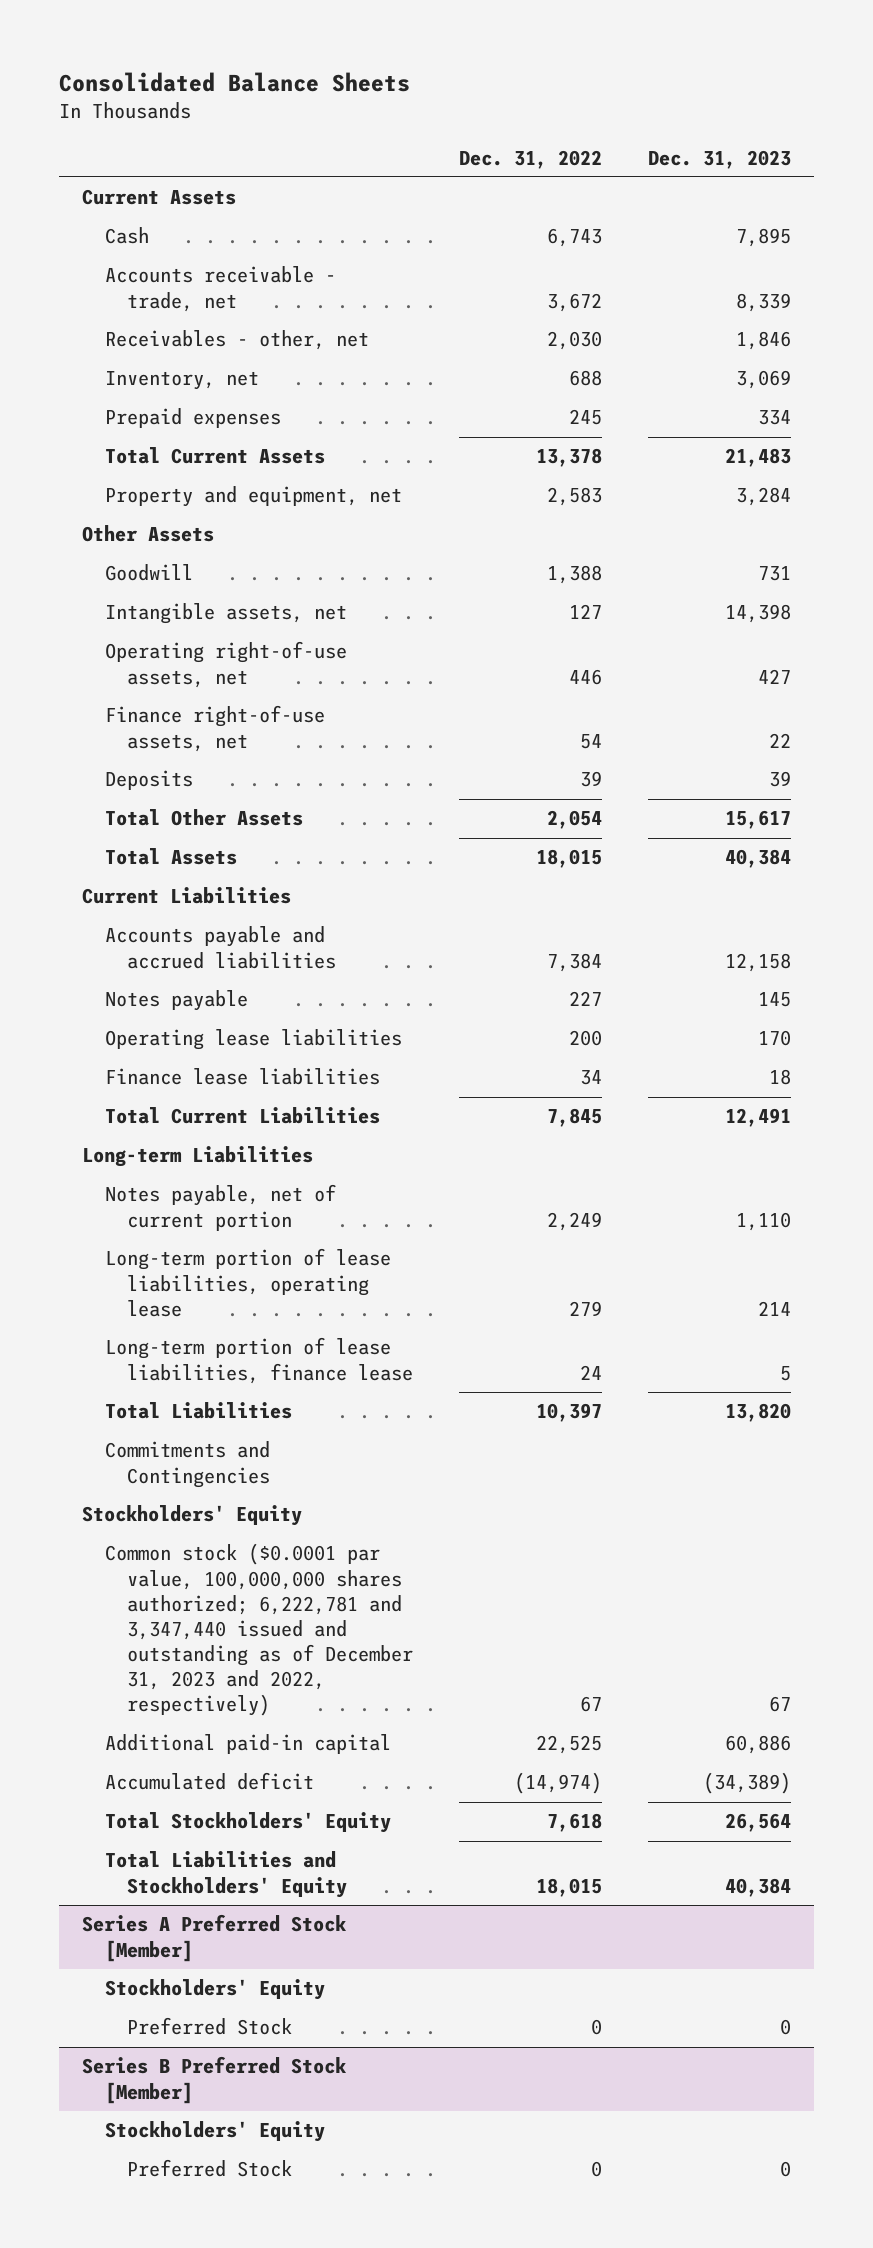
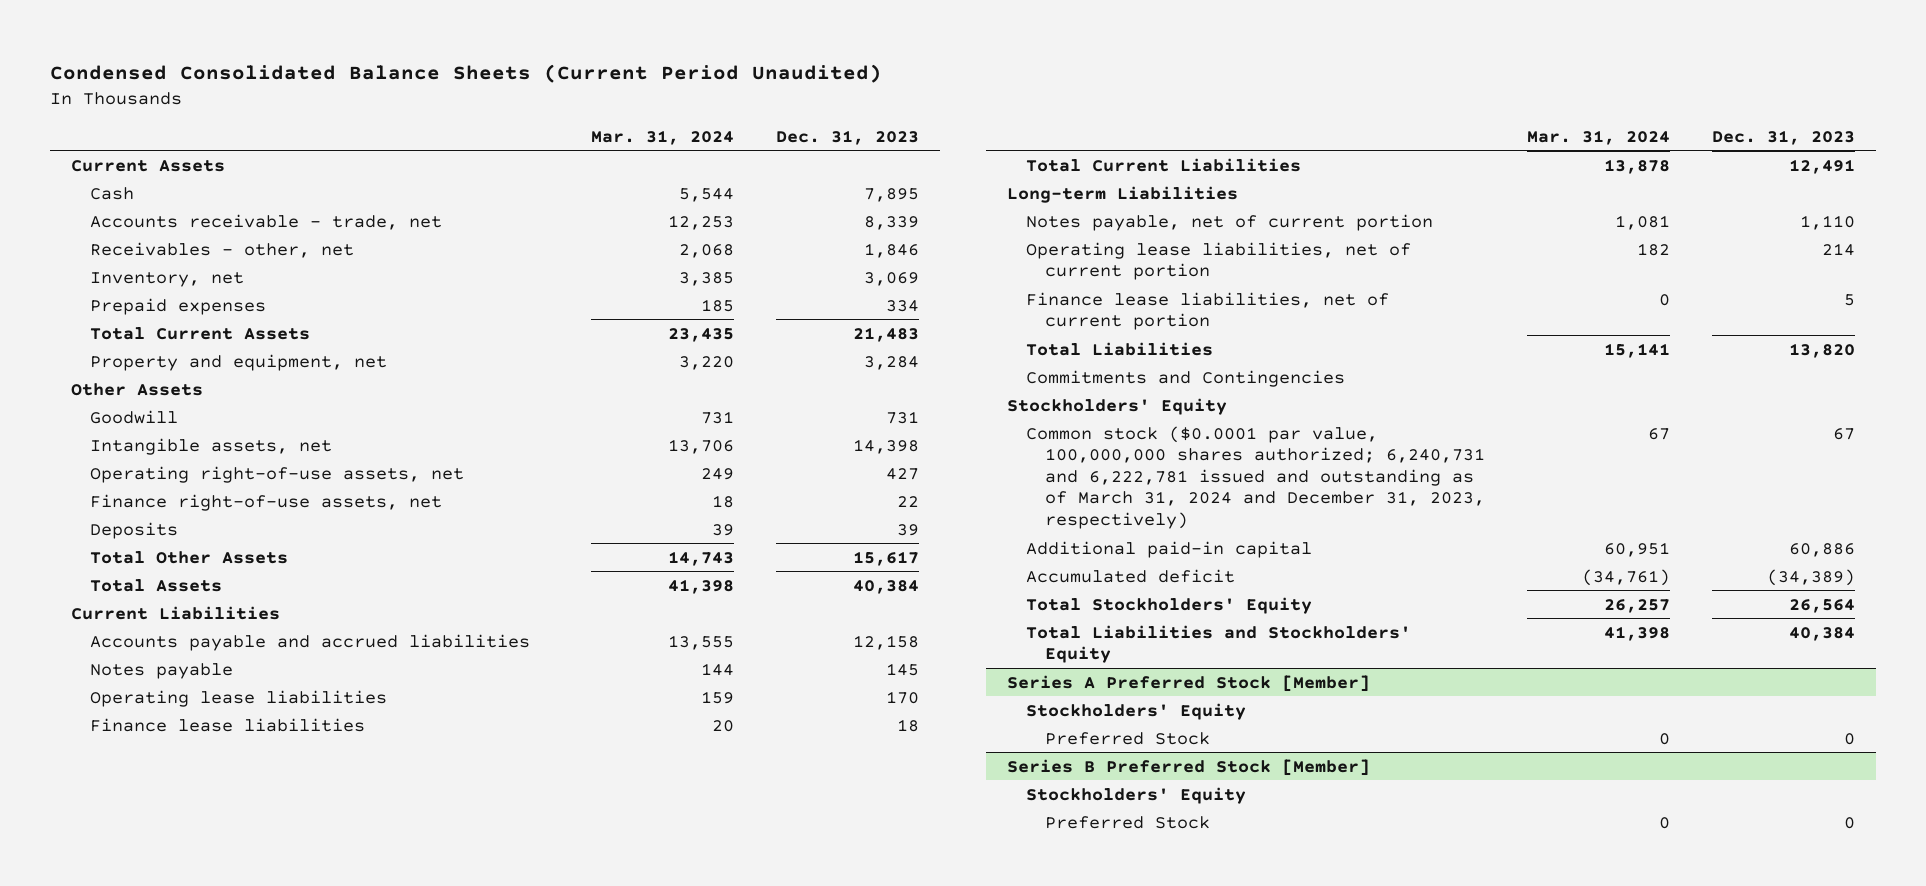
- Consolidated Balance Sheets
+ Condensed Consolidated Balance Sheets (Current Period Unaudited)
- | Dec. 31, 2022 | Dec. 31, 2023
+ | Mar. 31, 2024 | Dec. 31, 2023
- Long-term portion of lease liabilities, operating lease | 279 | 214
- Long-term portion of lease liabilities, finance lease | 24 | 5
+ Operating lease liabilities, net of current portion | 182 | 214
+ Finance lease liabilities, net of current portion | 0 | 5
- Common stock ($0.0001 par value, 100,000,000 shares authorized; 6,222,781 and 3,347,440 issued and outstanding as of December 31, 2023 and 2022, respectively) | 67 | 67
+ Common stock ($0.0001 par value, 100,000,000 shares authorized; 6,240,731 and 6,222,781 issued and outstanding as of March 31, 2024 and December 31, 2023, respectively) | 67 | 67

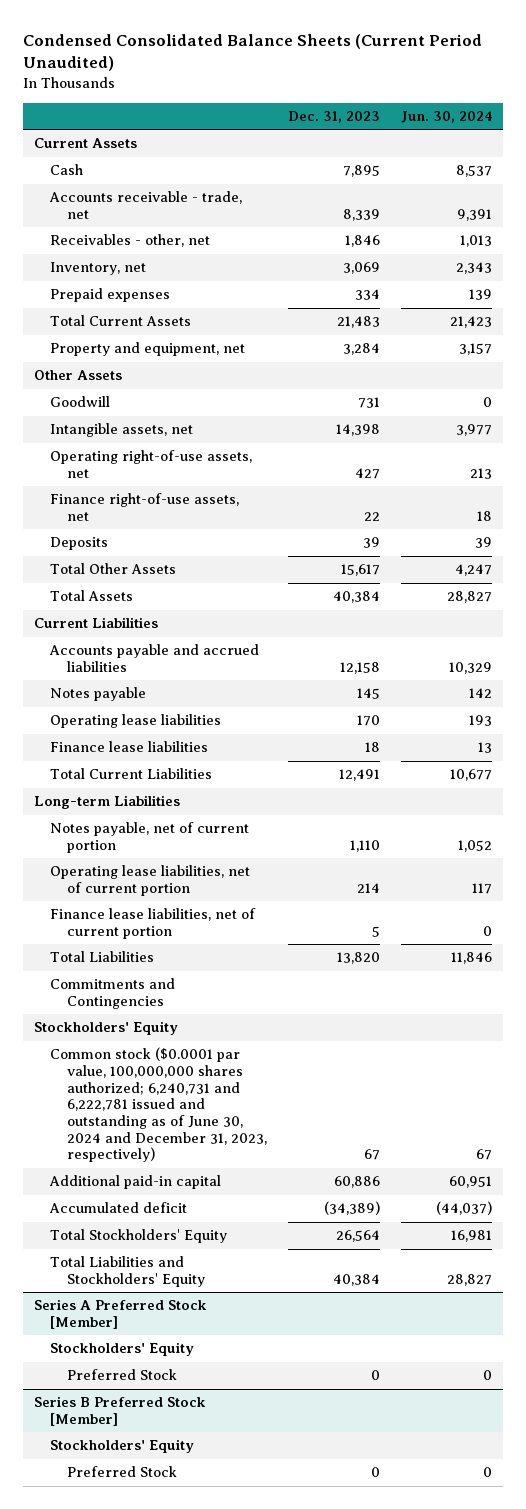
- | Mar. 31, 2024 | Dec. 31, 2023
+ | Dec. 31, 2023 | Jun. 30, 2024
- Common stock ($0.0001 par value, 100,000,000 shares authorized; 6,240,731 and 6,222,781 issued and outstanding as of March 31, 2024 and December 31, 2023, respectively) | 67 | 67
+ Common stock ($0.0001 par value, 100,000,000 shares authorized; 6,240,731 and 6,222,781 issued and outstanding as of June 30, 2024 and December 31, 2023, respectively) | 67 | 67

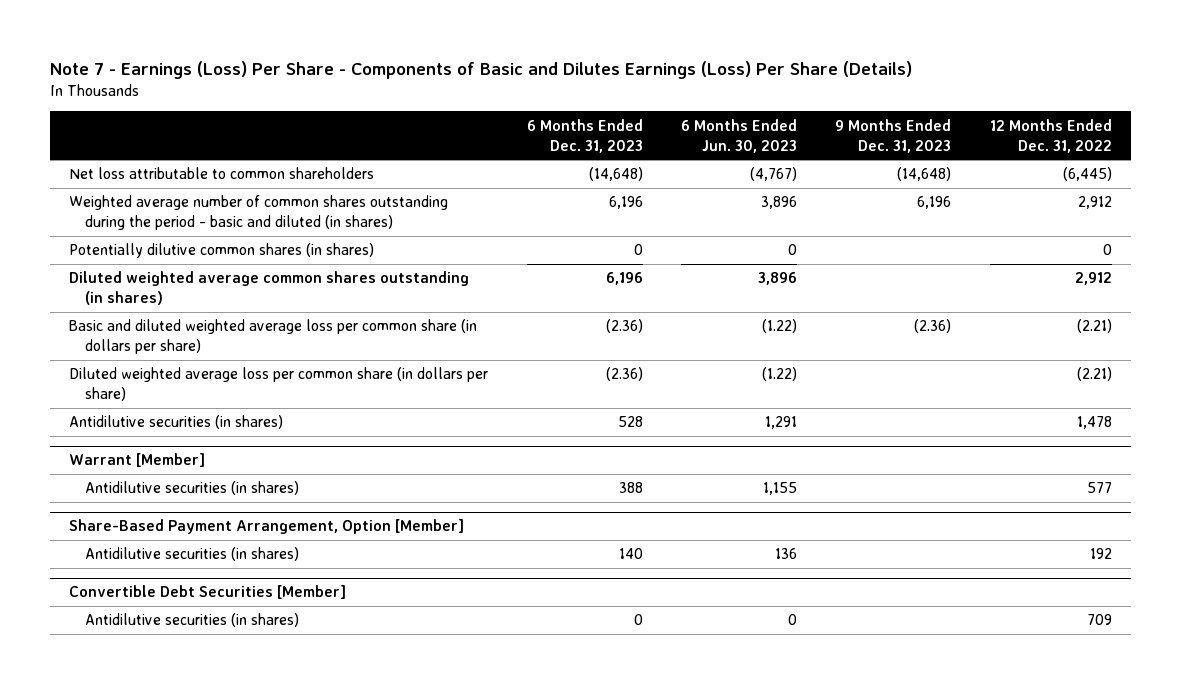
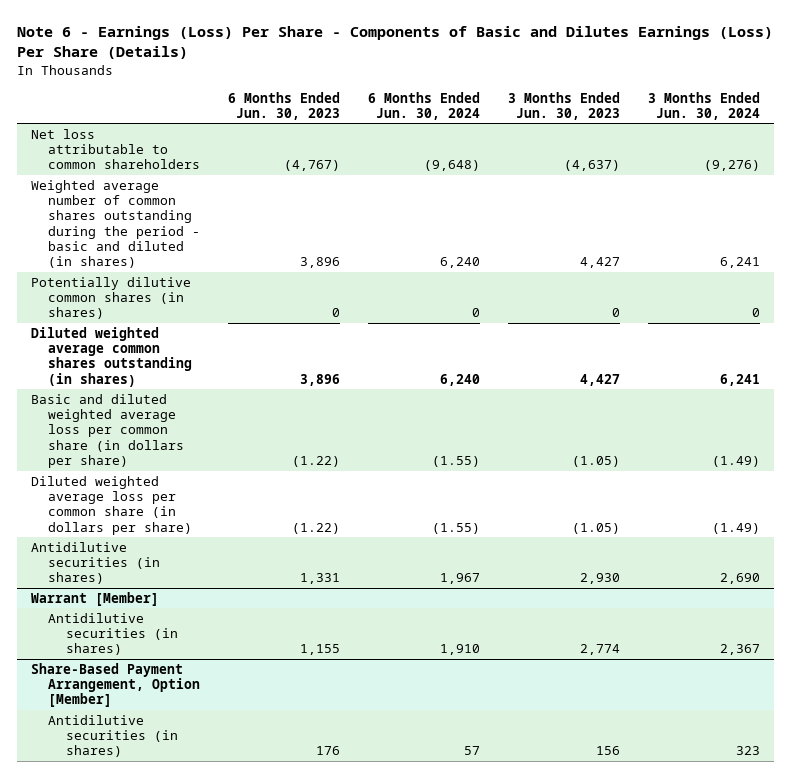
- Note 7 - Earnings (Loss) Per Share - Components of Basic and Dilutes Earnings (Loss) Per Share (Details)
+ Note 6 - Earnings (Loss) Per Share - Components of Basic and Dilutes Earnings (Loss) Per Share (Details)
- | 6 Months Ended Dec. 31, 2023 | 6 Months Ended Jun. 30, 2023 | 9 Months Ended Dec. 31, 2023 | 12 Months Ended Dec. 31, 2022
+ | 6 Months Ended Jun. 30, 2023 | 6 Months Ended Jun. 30, 2024 | 3 Months Ended Jun. 30, 2023 | 3 Months Ended Jun. 30, 2024
- Antidilutive securities (in shares) | 528 | 1,291 | | 1,478
+ Antidilutive securities (in shares) | 1,331 | 1,967 | 2,930 | 2,690
@ Share-Based Payment Arrangement, Option [Member]
- Antidilutive securities (in shares) | 140 | 136 | | 192
- Convertible Debt Securities [Member]
- Antidilutive securities (in shares) | 0 | 0 | | 709
@ Share-Based Payment Arrangement, Option [Member]
+ Antidilutive securities (in shares) | 176 | 57 | 156 | 323

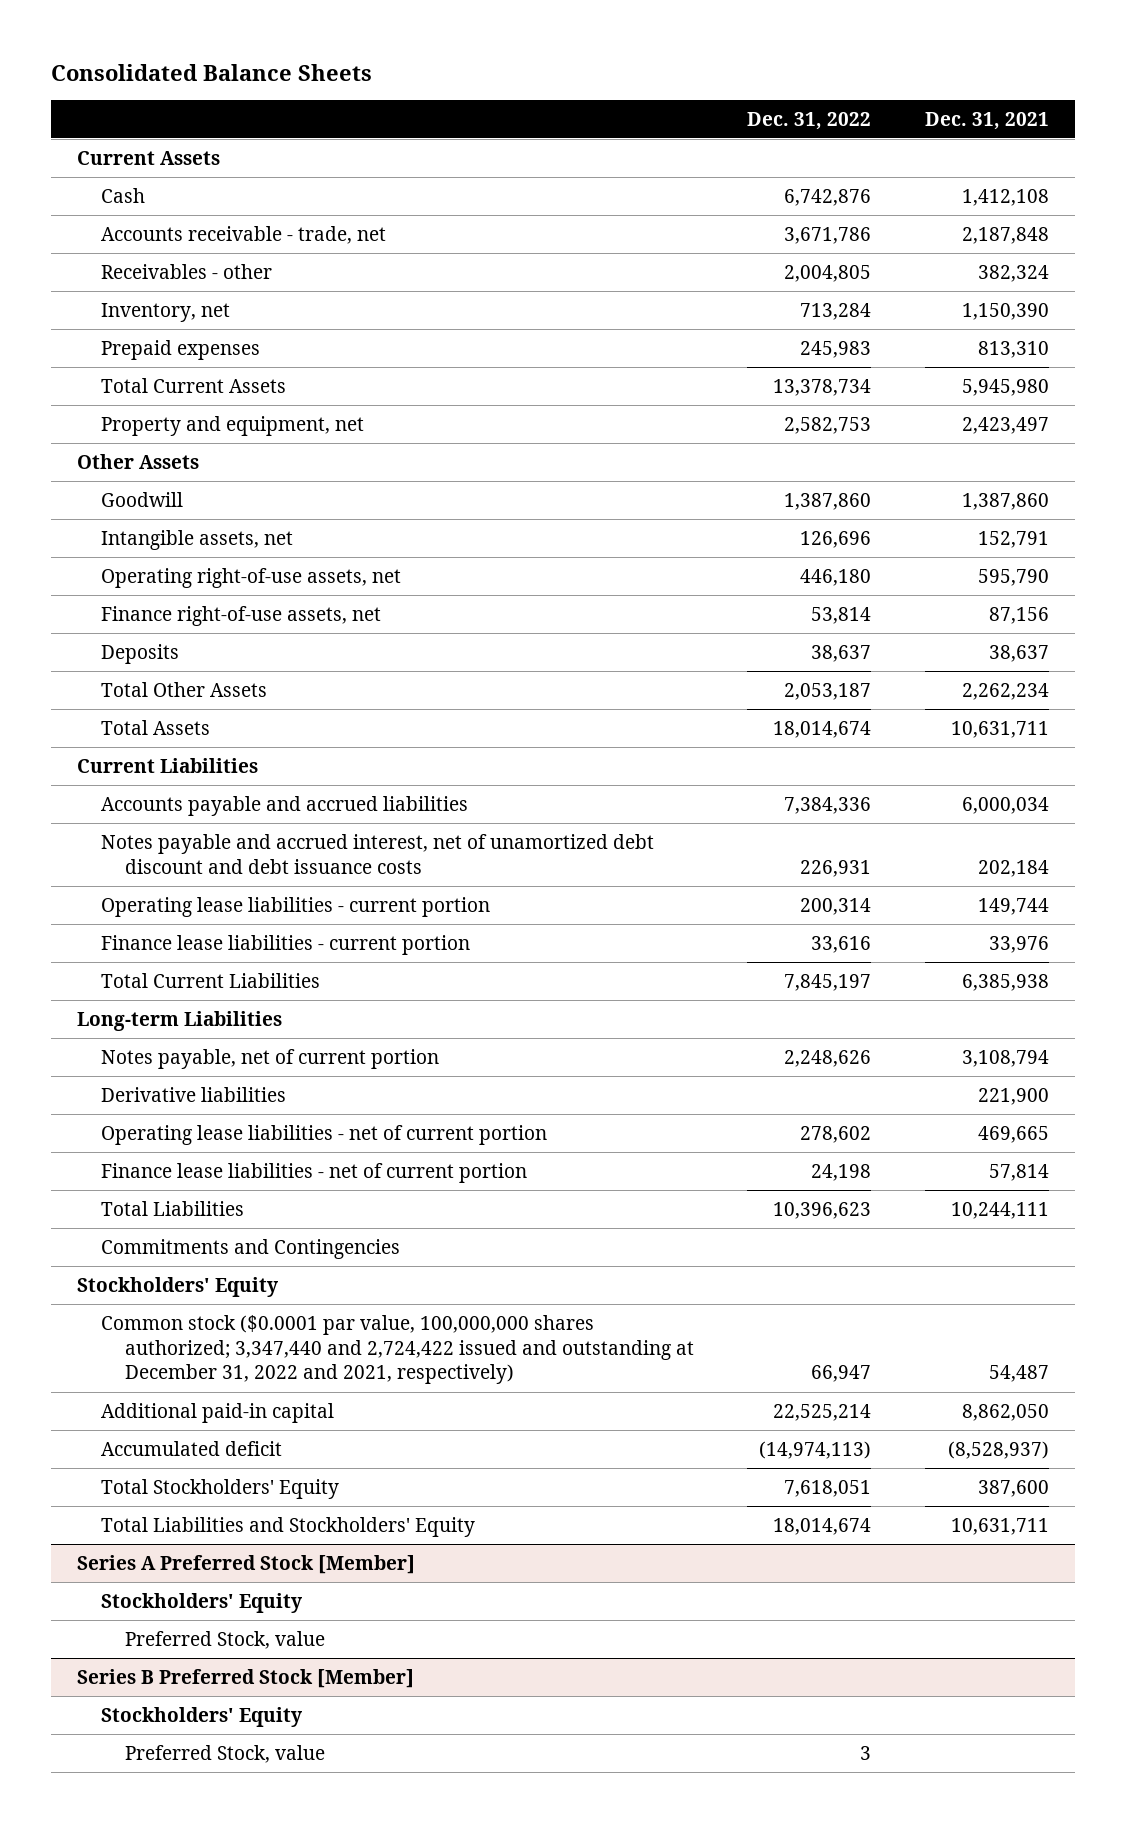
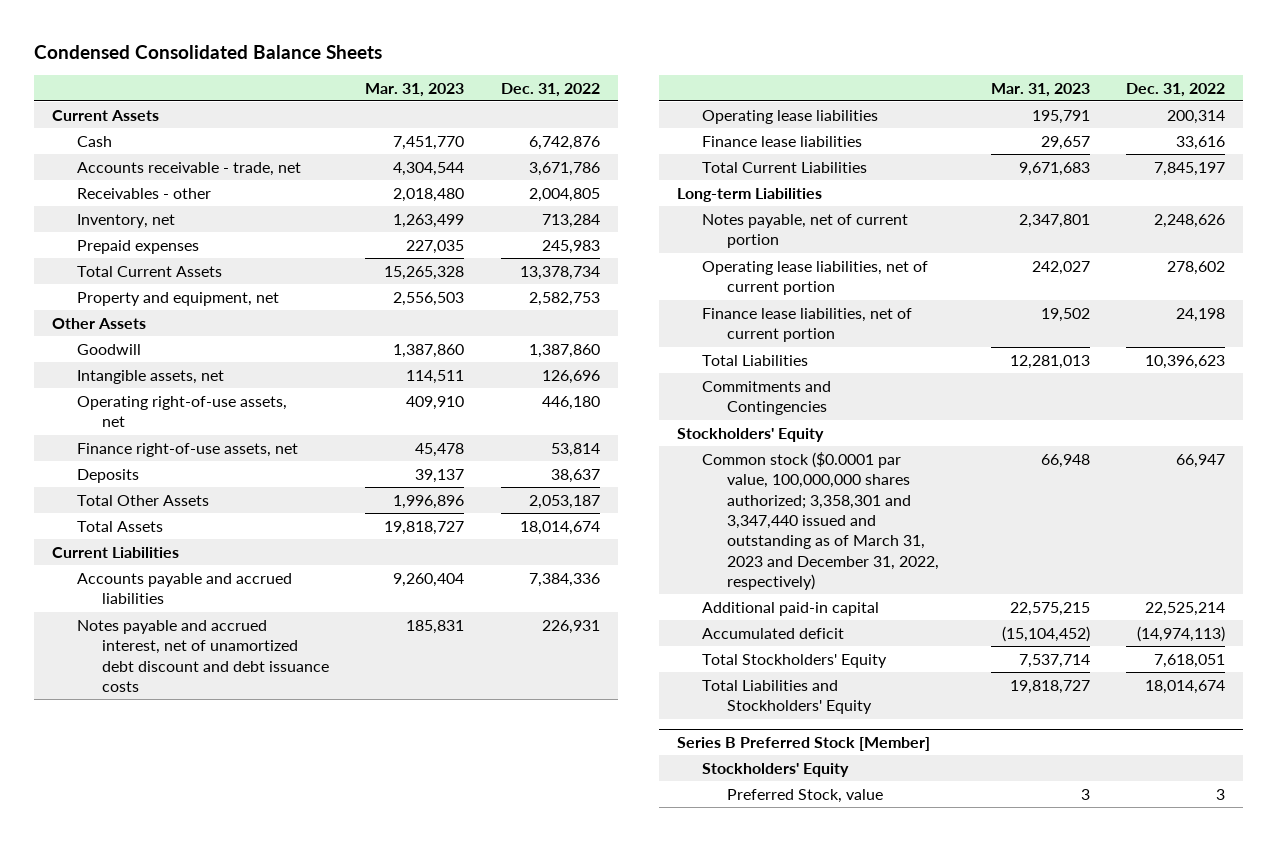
- Consolidated Balance Sheets
+ Condensed Consolidated Balance Sheets
- | Dec. 31, 2022 | Dec. 31, 2021
+ | Mar. 31, 2023 | Dec. 31, 2022
- Operating lease liabilities - current portion | 200,314 | 149,744
- Finance lease liabilities - current portion | 33,616 | 33,976
+ Operating lease liabilities | 195,791 | 200,314
+ Finance lease liabilities | 29,657 | 33,616
- Derivative liabilities | | 221,900
- Operating lease liabilities - net of current portion | 278,602 | 469,665
- Finance lease liabilities - net of current portion | 24,198 | 57,814
+ Operating lease liabilities, net of current portion | 242,027 | 278,602
+ Finance lease liabilities, net of current portion | 19,502 | 24,198
- Common stock ($0.0001 par value, 100,000,000 shares authorized; 3,347,440 and 2,724,422 issued and outstanding at December 31, 2022 and 2021, respectively) | 66,947 | 54,487
+ Common stock ($0.0001 par value, 100,000,000 shares authorized; 3,358,301 and 3,347,440 issued and outstanding as of March 31, 2023 and December 31, 2022, respectively) | 66,948 | 66,947
- Series A Preferred Stock [Member]
- Stockholders' Equity
- Preferred Stock, value

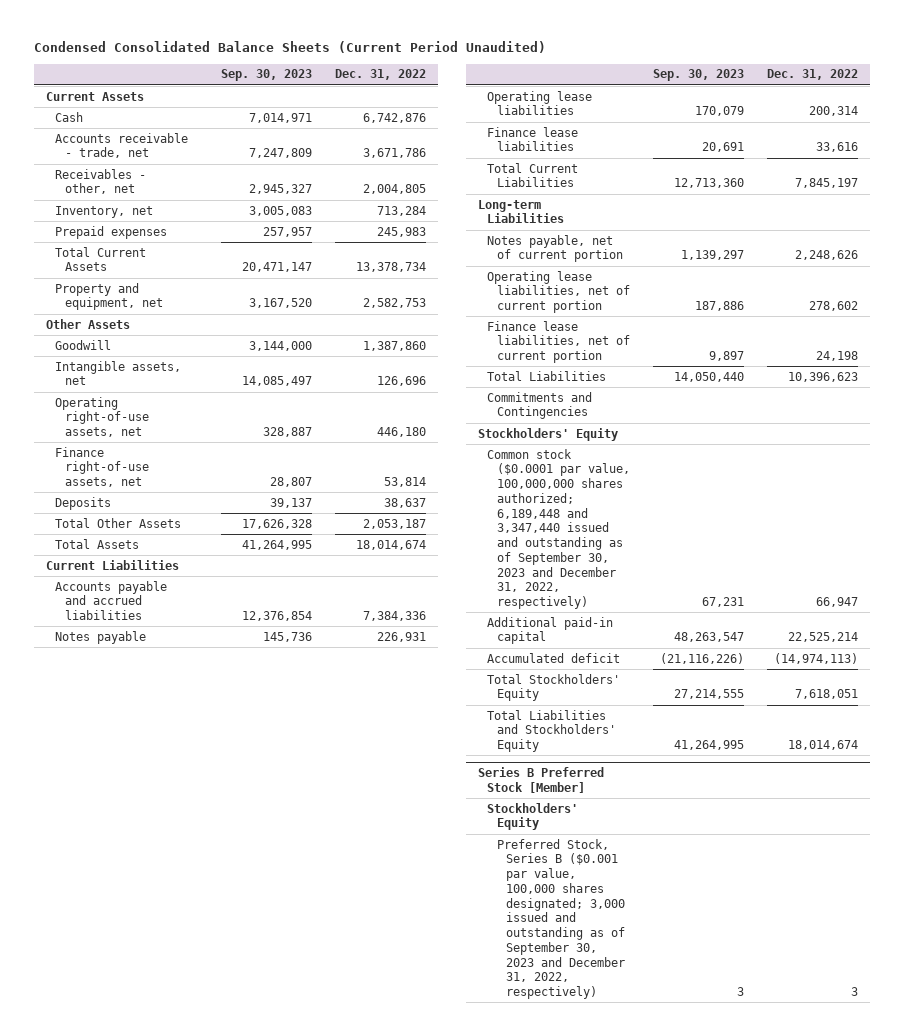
- Condensed Consolidated Balance Sheets
+ Condensed Consolidated Balance Sheets (Current Period Unaudited)
- | Mar. 31, 2023 | Dec. 31, 2022
+ | Sep. 30, 2023 | Dec. 31, 2022
- Receivables - other | 2,018,480 | 2,004,805
+ Receivables - other, net | 2,945,327 | 2,004,805
- Notes payable and accrued interest, net of unamortized debt discount and debt issuance costs | 185,831 | 226,931
+ Notes payable | 145,736 | 226,931
- Common stock ($0.0001 par value, 100,000,000 shares authorized; 3,358,301 and 3,347,440 issued and outstanding as of March 31, 2023 and December 31, 2022, respectively) | 66,948 | 66,947
+ Common stock ($0.0001 par value, 100,000,000 shares authorized; 6,189,448 and 3,347,440 issued and outstanding as of September 30, 2023 and December 31, 2022, respectively) | 67,231 | 66,947
@ Series B Preferred Stock [Member]
- Preferred Stock, value | 3 | 3
+ Preferred Stock, Series B ($0.001 par value, 100,000 shares designated; 3,000 issued and outstanding as of September 30, 2023 and December 31, 2022, respectively) | 3 | 3

